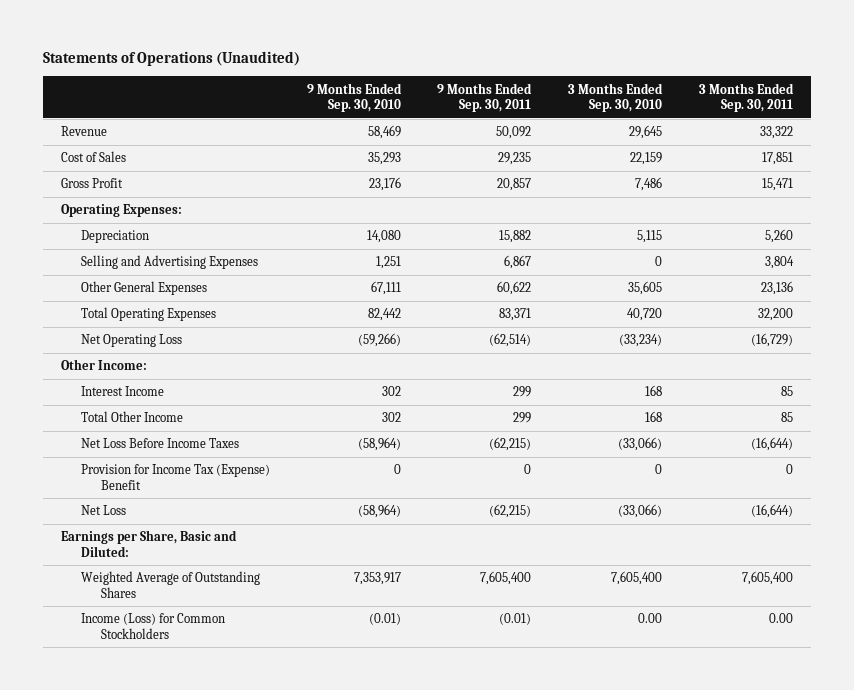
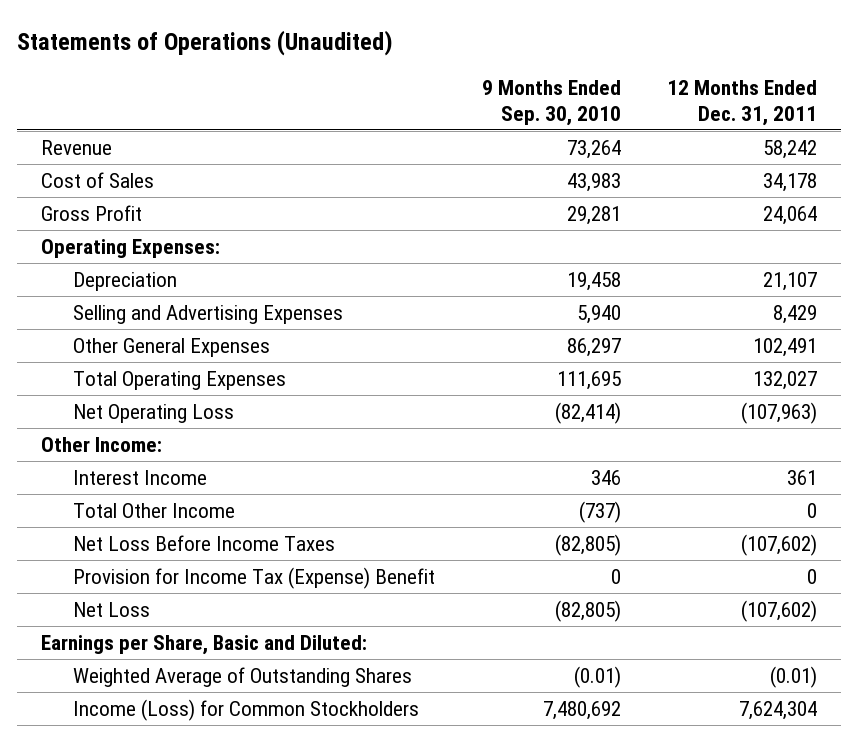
- | 9 Months Ended Sep. 30, 2010 | 9 Months Ended Sep. 30, 2011 | 3 Months Ended Sep. 30, 2010 | 3 Months Ended Sep. 30, 2011
+ | 9 Months Ended Sep. 30, 2010 | 12 Months Ended Dec. 31, 2011
- Revenue | 58,469 | 50,092 | 29,645 | 33,322
- Cost of Sales | 35,293 | 29,235 | 22,159 | 17,851
- Gross Profit | 23,176 | 20,857 | 7,486 | 15,471
+ Revenue | 73,264 | 58,242
+ Cost of Sales | 43,983 | 34,178
+ Gross Profit | 29,281 | 24,064
- Depreciation | 14,080 | 15,882 | 5,115 | 5,260
- Selling and Advertising Expenses | 1,251 | 6,867 | 0 | 3,804
- Other General Expenses | 67,111 | 60,622 | 35,605 | 23,136
- Total Operating Expenses | 82,442 | 83,371 | 40,720 | 32,200
- Net Operating Loss | (59,266) | (62,514) | (33,234) | (16,729)
+ Depreciation | 19,458 | 21,107
+ Selling and Advertising Expenses | 5,940 | 8,429
+ Other General Expenses | 86,297 | 102,491
+ Total Operating Expenses | 111,695 | 132,027
+ Net Operating Loss | (82,414) | (107,963)
- Interest Income | 302 | 299 | 168 | 85
- Total Other Income | 302 | 299 | 168 | 85
- Net Loss Before Income Taxes | (58,964) | (62,215) | (33,066) | (16,644)
+ Interest Income | 346 | 361
+ Total Other Income | (737) | 0
+ Net Loss Before Income Taxes | (82,805) | (107,602)
- Net Loss | (58,964) | (62,215) | (33,066) | (16,644)
+ Net Loss | (82,805) | (107,602)
- Weighted Average of Outstanding Shares | 7,353,917 | 7,605,400 | 7,605,400 | 7,605,400
- Income (Loss) for Common Stockholders | (0.01) | (0.01) | 0.00 | 0.00
+ Weighted Average of Outstanding Shares | (0.01) | (0.01)
+ Income (Loss) for Common Stockholders | 7,480,692 | 7,624,304

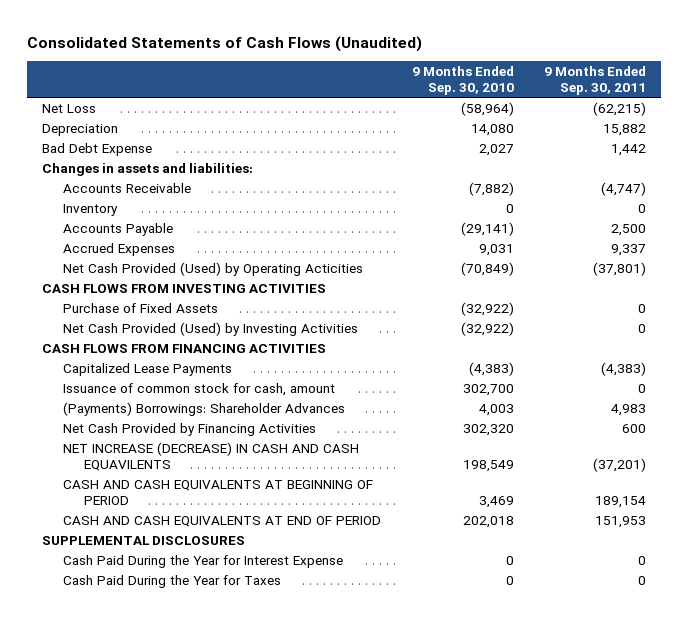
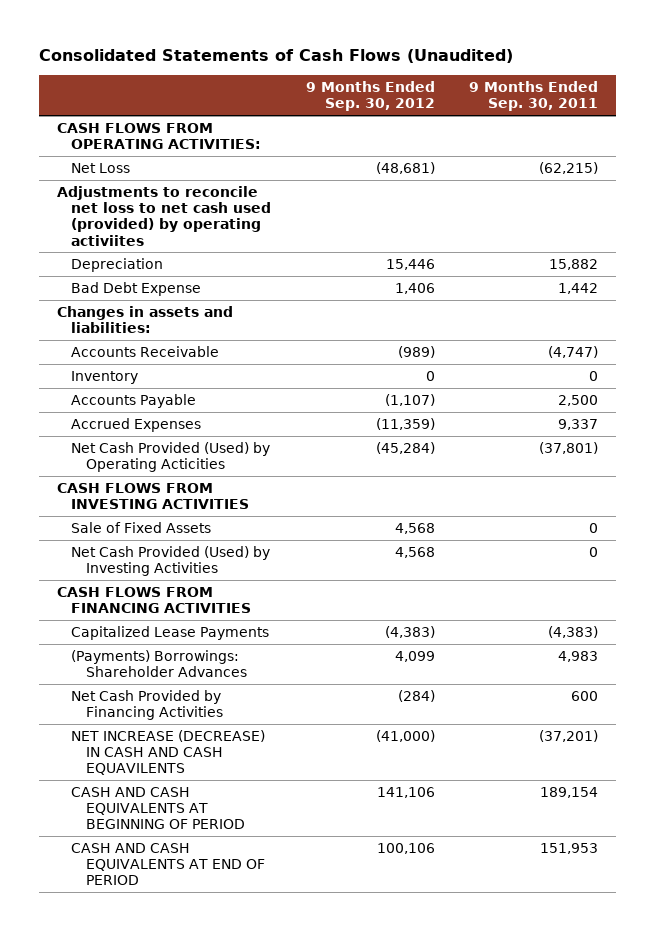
- | 9 Months Ended Sep. 30, 2010 | 9 Months Ended Sep. 30, 2011
+ | 9 Months Ended Sep. 30, 2012 | 9 Months Ended Sep. 30, 2011
+ CASH FLOWS FROM OPERATING ACTIVITIES:
+ Adjustments to reconcile net loss to net cash used (provided) by operating activiites
- Purchase of Fixed Assets | (32,922) | 0
+ Sale of Fixed Assets | 4,568 | 0
- Issuance of common stock for cash, amount | 302,700 | 0
- SUPPLEMENTAL DISCLOSURES
- Cash Paid During the Year for Interest Expense | 0 | 0
- Cash Paid During the Year for Taxes | 0 | 0

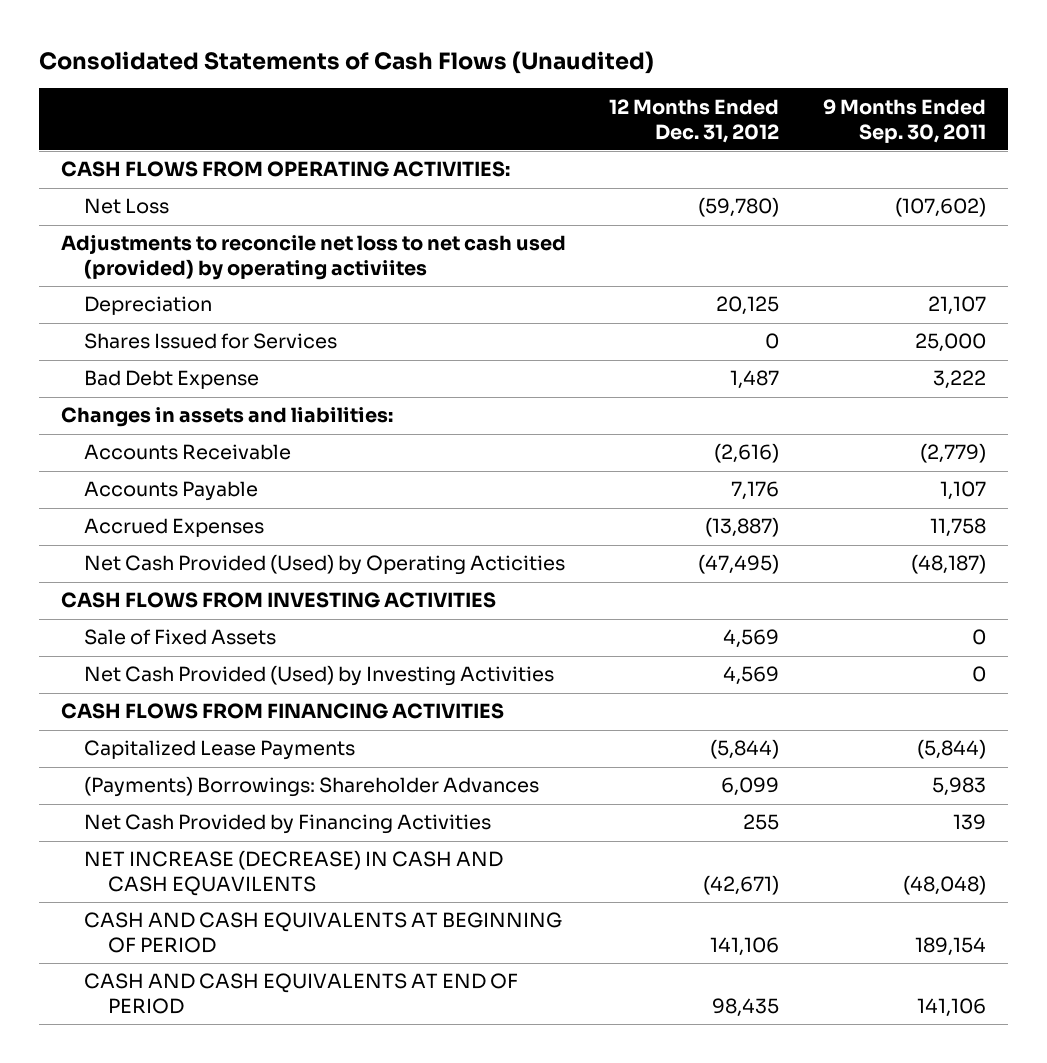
- | 9 Months Ended Sep. 30, 2012 | 9 Months Ended Sep. 30, 2011
+ | 12 Months Ended Dec. 31, 2012 | 9 Months Ended Sep. 30, 2011
- Net Loss | (48,681) | (62,215)
+ Net Loss | (59,780) | (107,602)
- Depreciation | 15,446 | 15,882
- Bad Debt Expense | 1,406 | 1,442
+ Depreciation | 20,125 | 21,107
+ Shares Issued for Services | 0 | 25,000
+ Bad Debt Expense | 1,487 | 3,222
- Accounts Receivable | (989) | (4,747)
- Inventory | 0 | 0
- Accounts Payable | (1,107) | 2,500
- Accrued Expenses | (11,359) | 9,337
- Net Cash Provided (Used) by Operating Acticities | (45,284) | (37,801)
+ Accounts Receivable | (2,616) | (2,779)
+ Accounts Payable | 7,176 | 1,107
+ Accrued Expenses | (13,887) | 11,758
+ Net Cash Provided (Used) by Operating Acticities | (47,495) | (48,187)
- Capitalized Lease Payments | (4,383) | (4,383)
- (Payments) Borrowings: Shareholder Advances | 4,099 | 4,983
- Net Cash Provided by Financing Activities | (284) | 600
- NET INCREASE (DECREASE) IN CASH AND CASH EQUAVILENTS | (41,000) | (37,201)
+ Capitalized Lease Payments | (5,844) | (5,844)
+ (Payments) Borrowings: Shareholder Advances | 6,099 | 5,983
+ Net Cash Provided by Financing Activities | 255 | 139
+ NET INCREASE (DECREASE) IN CASH AND CASH EQUAVILENTS | (42,671) | (48,048)
- CASH AND CASH EQUIVALENTS AT END OF PERIOD | 100,106 | 151,953
+ CASH AND CASH EQUIVALENTS AT END OF PERIOD | 98,435 | 141,106

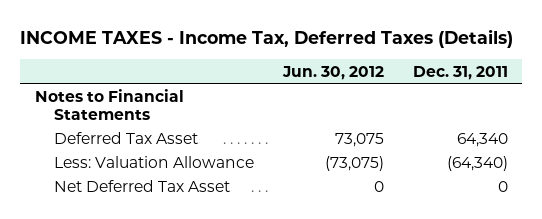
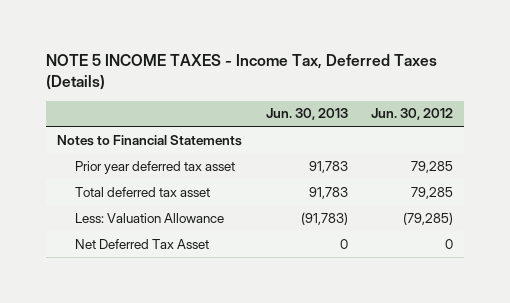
- INCOME TAXES - Income Tax, Deferred Taxes (Details)
+ NOTE 5 INCOME TAXES - Income Tax, Deferred Taxes (Details)
- | Jun. 30, 2012 | Dec. 31, 2011
+ | Jun. 30, 2013 | Jun. 30, 2012
- Deferred Tax Asset | 73,075 | 64,340
- Less: Valuation Allowance | (73,075) | (64,340)
+ Prior year deferred tax asset | 91,783 | 79,285
+ Total deferred tax asset | 91,783 | 79,285
+ Less: Valuation Allowance | (91,783) | (79,285)

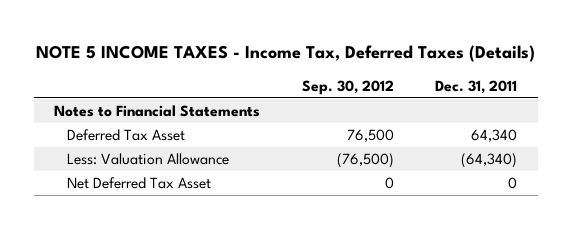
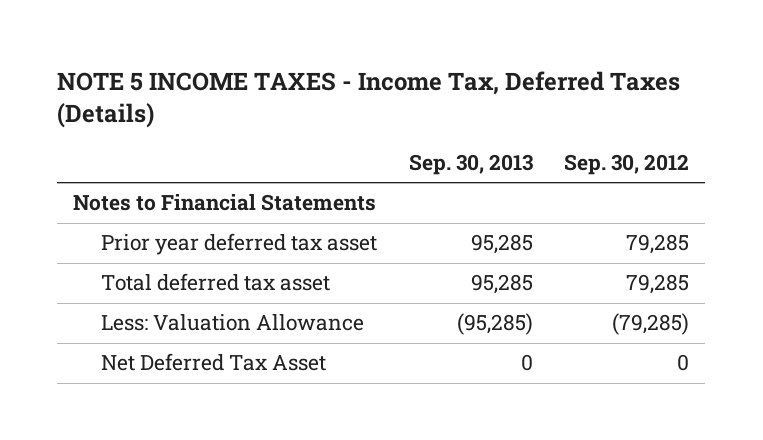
- | Sep. 30, 2012 | Dec. 31, 2011
+ | Sep. 30, 2013 | Sep. 30, 2012
- Deferred Tax Asset | 76,500 | 64,340
- Less: Valuation Allowance | (76,500) | (64,340)
+ Prior year deferred tax asset | 95,285 | 79,285
+ Total deferred tax asset | 95,285 | 79,285
+ Less: Valuation Allowance | (95,285) | (79,285)

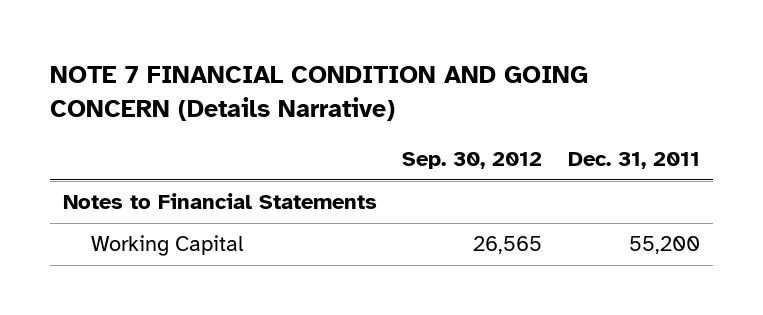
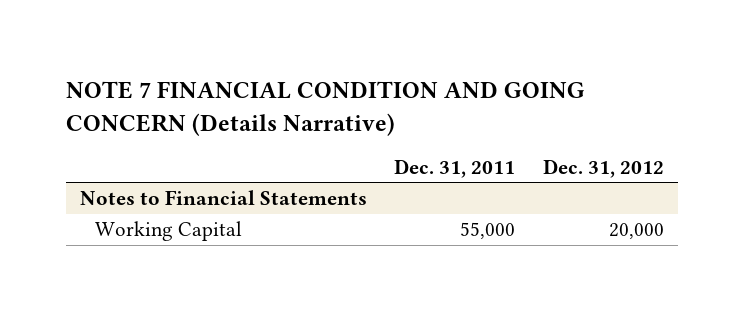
- | Sep. 30, 2012 | Dec. 31, 2011
+ | Dec. 31, 2011 | Dec. 31, 2012
- Working Capital | 26,565 | 55,200
+ Working Capital | 55,000 | 20,000

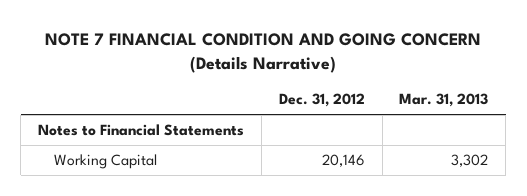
- | Dec. 31, 2011 | Dec. 31, 2012
+ | Dec. 31, 2012 | Mar. 31, 2013
- Working Capital | 55,000 | 20,000
+ Working Capital | 20,146 | 3,302

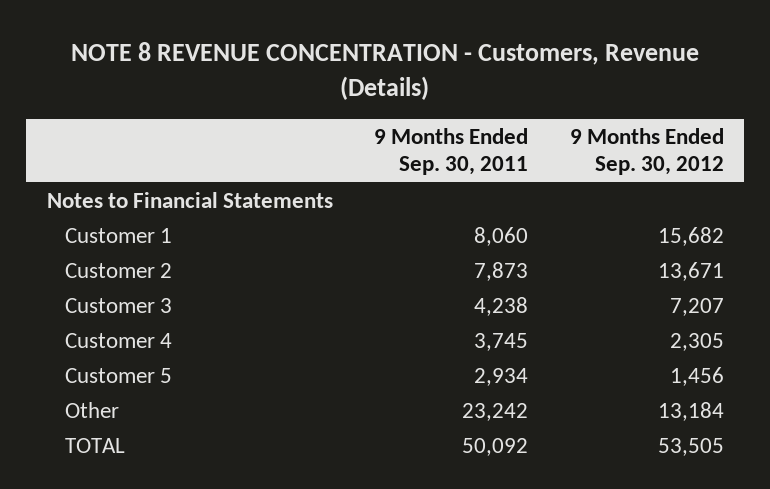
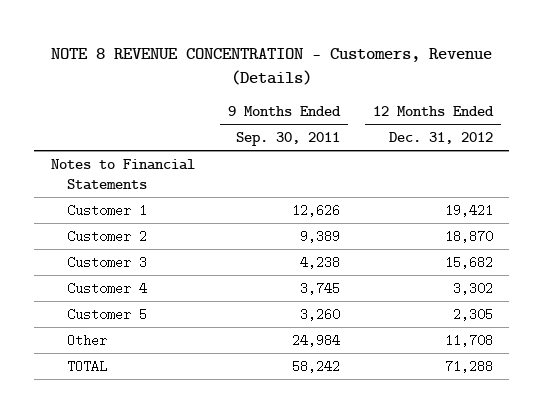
- | 9 Months Ended Sep. 30, 2011 | 9 Months Ended Sep. 30, 2012
+ | 9 Months Ended Sep. 30, 2011 | 12 Months Ended Dec. 31, 2012
- Customer 1 | 8,060 | 15,682
- Customer 2 | 7,873 | 13,671
+ Customer 1 | 12,626 | 19,421
+ Customer 2 | 9,389 | 18,870
- Customer 5 | 2,934 | 1,456
- Other | 23,242 | 13,184
- TOTAL | 50,092 | 53,505
+ Customer 5 | 3,260 | 2,305
+ Other | 24,984 | 11,708
+ TOTAL | 58,242 | 71,288

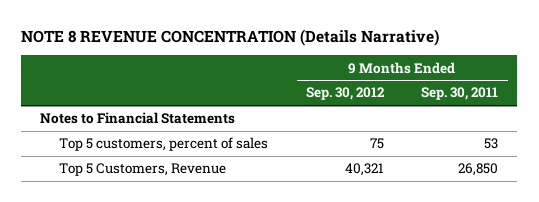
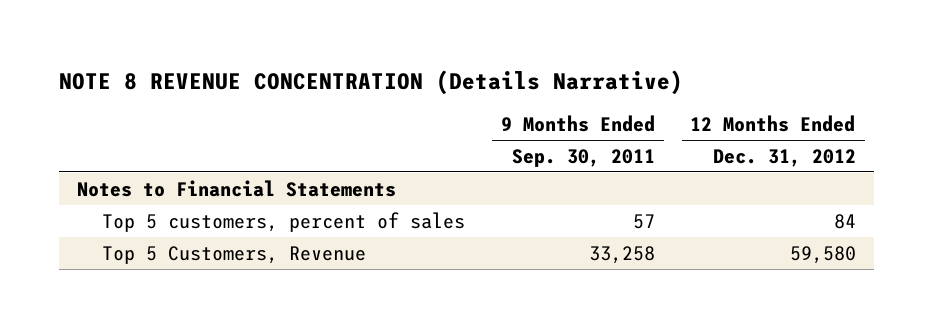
- | 9 Months Ended Sep. 30, 2012 | 9 Months Ended Sep. 30, 2011
+ | 9 Months Ended Sep. 30, 2011 | 12 Months Ended Dec. 31, 2012
- Top 5 customers, percent of sales | 75 | 53
- Top 5 Customers, Revenue | 40,321 | 26,850
+ Top 5 customers, percent of sales | 57 | 84
+ Top 5 Customers, Revenue | 33,258 | 59,580

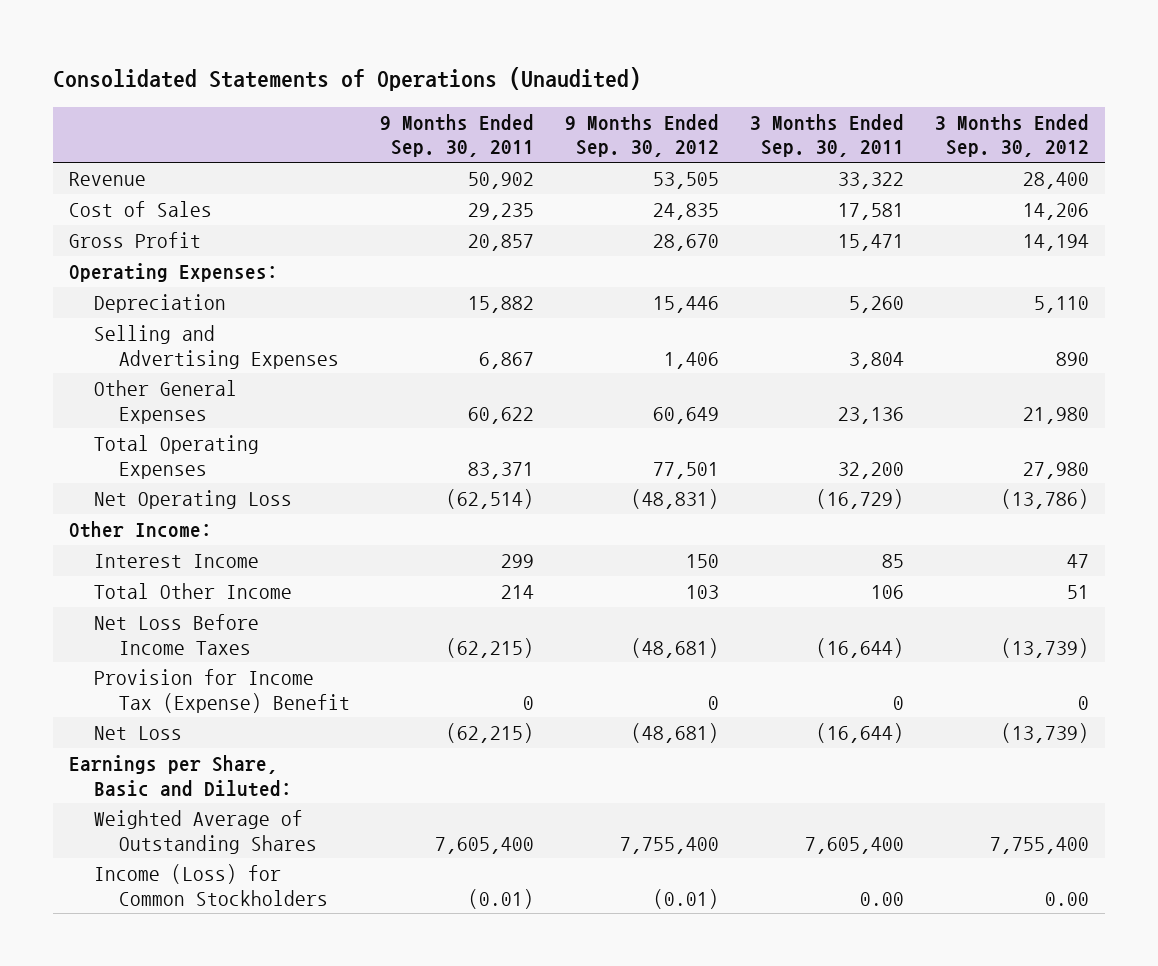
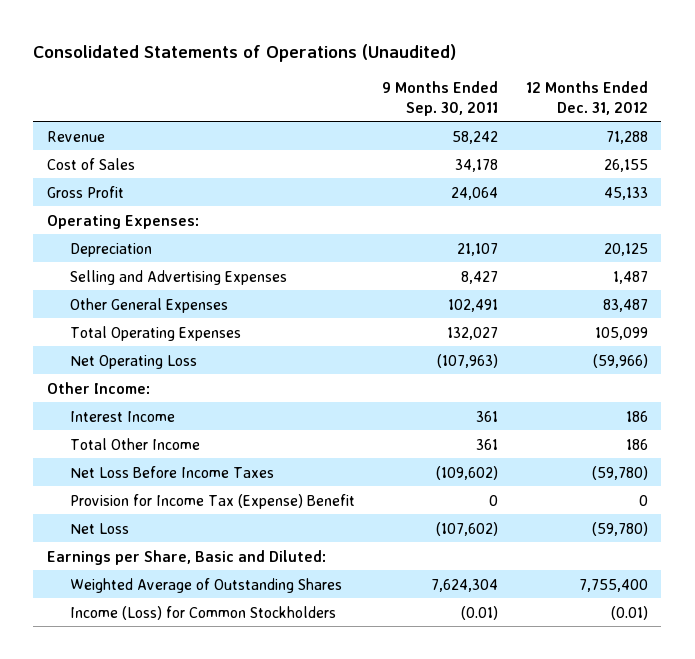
- | 9 Months Ended Sep. 30, 2011 | 9 Months Ended Sep. 30, 2012 | 3 Months Ended Sep. 30, 2011 | 3 Months Ended Sep. 30, 2012
+ | 9 Months Ended Sep. 30, 2011 | 12 Months Ended Dec. 31, 2012
- Revenue | 50,902 | 53,505 | 33,322 | 28,400
- Cost of Sales | 29,235 | 24,835 | 17,581 | 14,206
- Gross Profit | 20,857 | 28,670 | 15,471 | 14,194
+ Revenue | 58,242 | 71,288
+ Cost of Sales | 34,178 | 26,155
+ Gross Profit | 24,064 | 45,133
- Depreciation | 15,882 | 15,446 | 5,260 | 5,110
- Selling and Advertising Expenses | 6,867 | 1,406 | 3,804 | 890
- Other General Expenses | 60,622 | 60,649 | 23,136 | 21,980
- Total Operating Expenses | 83,371 | 77,501 | 32,200 | 27,980
- Net Operating Loss | (62,514) | (48,831) | (16,729) | (13,786)
+ Depreciation | 21,107 | 20,125
+ Selling and Advertising Expenses | 8,427 | 1,487
+ Other General Expenses | 102,491 | 83,487
+ Total Operating Expenses | 132,027 | 105,099
+ Net Operating Loss | (107,963) | (59,966)
- Interest Income | 299 | 150 | 85 | 47
- Total Other Income | 214 | 103 | 106 | 51
- Net Loss Before Income Taxes | (62,215) | (48,681) | (16,644) | (13,739)
+ Interest Income | 361 | 186
+ Total Other Income | 361 | 186
+ Net Loss Before Income Taxes | (109,602) | (59,780)
- Net Loss | (62,215) | (48,681) | (16,644) | (13,739)
+ Net Loss | (107,602) | (59,780)
- Weighted Average of Outstanding Shares | 7,605,400 | 7,755,400 | 7,605,400 | 7,755,400
+ Weighted Average of Outstanding Shares | 7,624,304 | 7,755,400

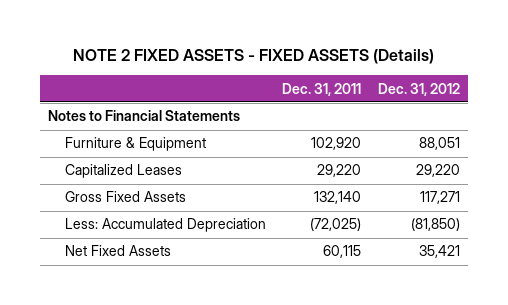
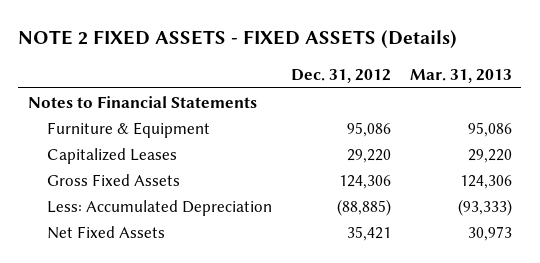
- | Dec. 31, 2011 | Dec. 31, 2012
+ | Dec. 31, 2012 | Mar. 31, 2013
- Furniture & Equipment | 102,920 | 88,051
+ Furniture & Equipment | 95,086 | 95,086
- Gross Fixed Assets | 132,140 | 117,271
- Less: Accumulated Depreciation | (72,025) | (81,850)
+ Gross Fixed Assets | 124,306 | 124,306
+ Less: Accumulated Depreciation | (88,885) | (93,333)

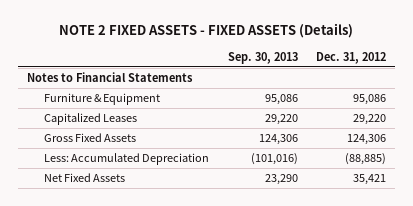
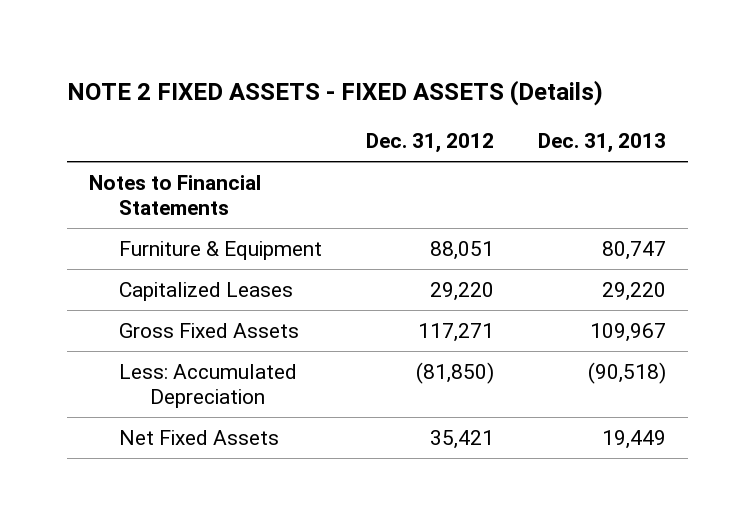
- | Sep. 30, 2013 | Dec. 31, 2012
+ | Dec. 31, 2012 | Dec. 31, 2013
- Furniture & Equipment | 95,086 | 95,086
+ Furniture & Equipment | 88,051 | 80,747
- Gross Fixed Assets | 124,306 | 124,306
- Less: Accumulated Depreciation | (101,016) | (88,885)
+ Gross Fixed Assets | 117,271 | 109,967
+ Less: Accumulated Depreciation | (81,850) | (90,518)

